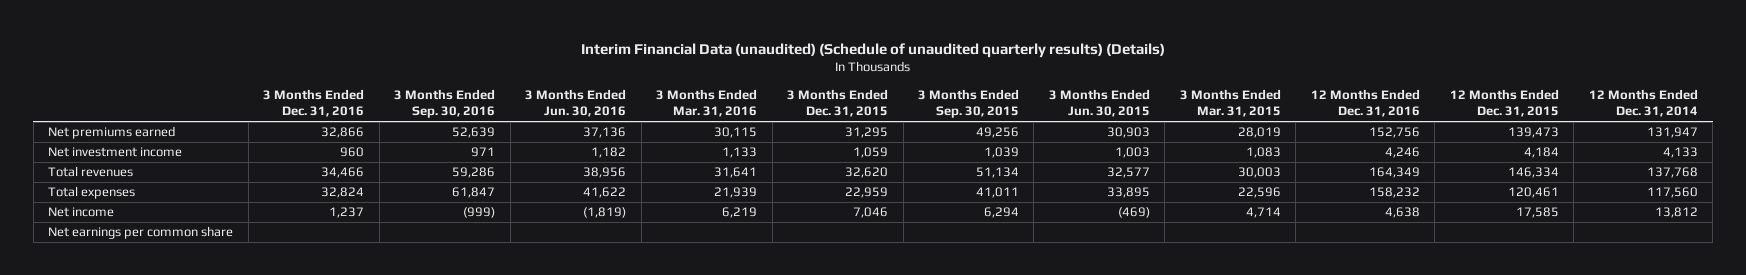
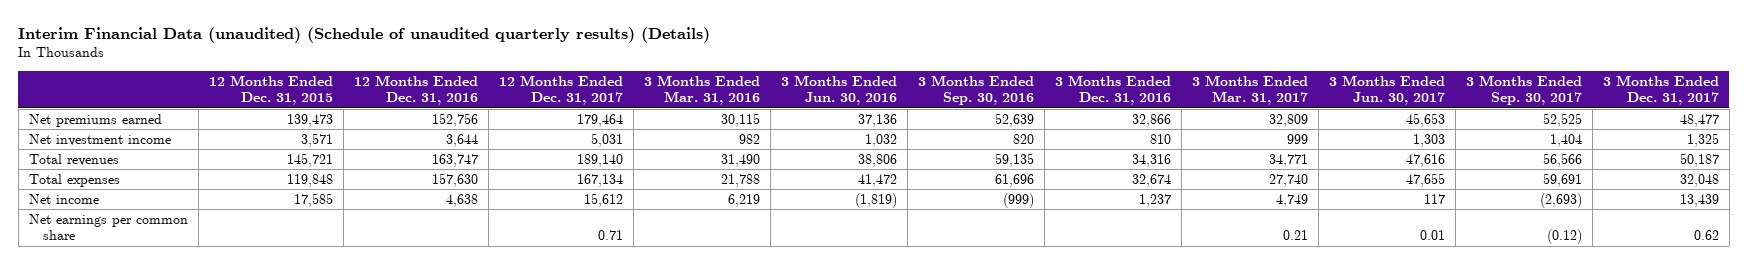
- | 3 Months Ended Dec. 31, 2016 | 3 Months Ended Sep. 30, 2016 | 3 Months Ended Jun. 30, 2016 | 3 Months Ended Mar. 31, 2016 | 3 Months Ended Dec. 31, 2015 | 3 Months Ended Sep. 30, 2015 | 3 Months Ended Jun. 30, 2015 | 3 Months Ended Mar. 31, 2015 | 12 Months Ended Dec. 31, 2016 | 12 Months Ended Dec. 31, 2015 | 12 Months Ended Dec. 31, 2014
+ | 12 Months Ended Dec. 31, 2015 | 12 Months Ended Dec. 31, 2016 | 12 Months Ended Dec. 31, 2017 | 3 Months Ended Mar. 31, 2016 | 3 Months Ended Jun. 30, 2016 | 3 Months Ended Sep. 30, 2016 | 3 Months Ended Dec. 31, 2016 | 3 Months Ended Mar. 31, 2017 | 3 Months Ended Jun. 30, 2017 | 3 Months Ended Sep. 30, 2017 | 3 Months Ended Dec. 31, 2017
- Net investment income | 960 | 971 | 1,182 | 1,133 | 1,059 | 1,039 | 1,003 | 1,083 | 4,246 | 4,184 | 4,133
- Total revenues | 34,466 | 59,286 | 38,956 | 31,641 | 32,620 | 51,134 | 32,577 | 30,003 | 164,349 | 146,334 | 137,768
- Total expenses | 32,824 | 61,847 | 41,622 | 21,939 | 22,959 | 41,011 | 33,895 | 22,596 | 158,232 | 120,461 | 117,560
+ Net investment income | 3,571 | 3,644 | 5,031 | 982 | 1,032 | 820 | 810 | 999 | 1,303 | 1,404 | 1,325
+ Total revenues | 145,721 | 163,747 | 189,140 | 31,490 | 38,806 | 59,135 | 34,316 | 34,771 | 47,616 | 56,566 | 50,187
+ Total expenses | 119,848 | 157,630 | 167,134 | 21,788 | 41,472 | 61,696 | 32,674 | 27,740 | 47,655 | 59,691 | 32,048

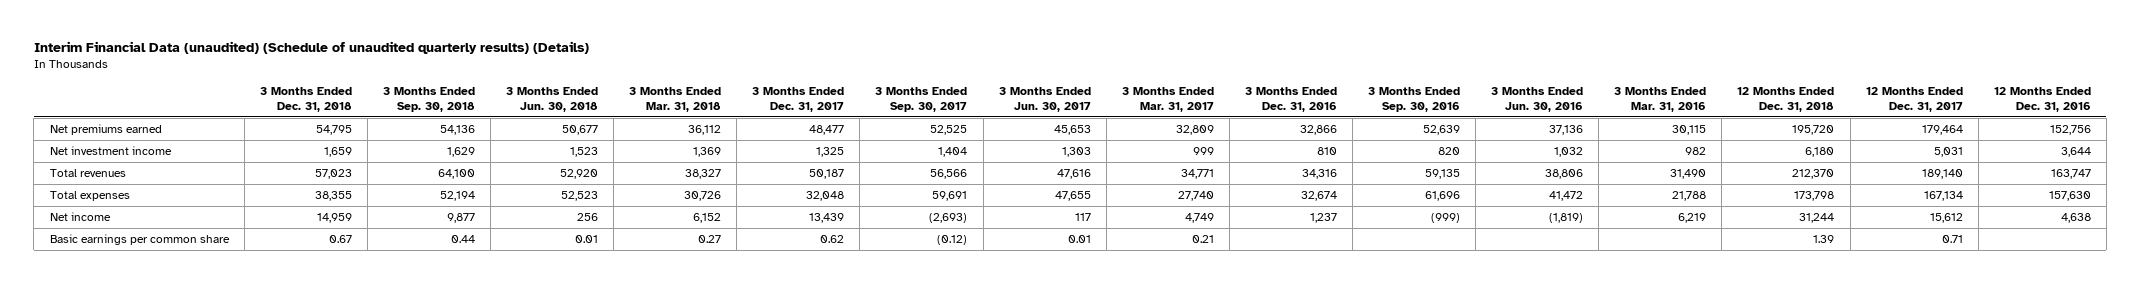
- | 12 Months Ended Dec. 31, 2015 | 12 Months Ended Dec. 31, 2016 | 12 Months Ended Dec. 31, 2017 | 3 Months Ended Mar. 31, 2016 | 3 Months Ended Jun. 30, 2016 | 3 Months Ended Sep. 30, 2016 | 3 Months Ended Dec. 31, 2016 | 3 Months Ended Mar. 31, 2017 | 3 Months Ended Jun. 30, 2017 | 3 Months Ended Sep. 30, 2017 | 3 Months Ended Dec. 31, 2017
+ | 3 Months Ended Dec. 31, 2018 | 3 Months Ended Sep. 30, 2018 | 3 Months Ended Jun. 30, 2018 | 3 Months Ended Mar. 31, 2018 | 3 Months Ended Dec. 31, 2017 | 3 Months Ended Sep. 30, 2017 | 3 Months Ended Jun. 30, 2017 | 3 Months Ended Mar. 31, 2017 | 3 Months Ended Dec. 31, 2016 | 3 Months Ended Sep. 30, 2016 | 3 Months Ended Jun. 30, 2016 | 3 Months Ended Mar. 31, 2016 | 12 Months Ended Dec. 31, 2018 | 12 Months Ended Dec. 31, 2017 | 12 Months Ended Dec. 31, 2016
- Net earnings per common share | | | 0.71 | | | | | 0.21 | 0.01 | (0.12) | 0.62
+ Basic earnings per common share | 0.67 | 0.44 | 0.01 | 0.27 | 0.62 | (0.12) | 0.01 | 0.21 | | | | | 1.39 | 0.71 |

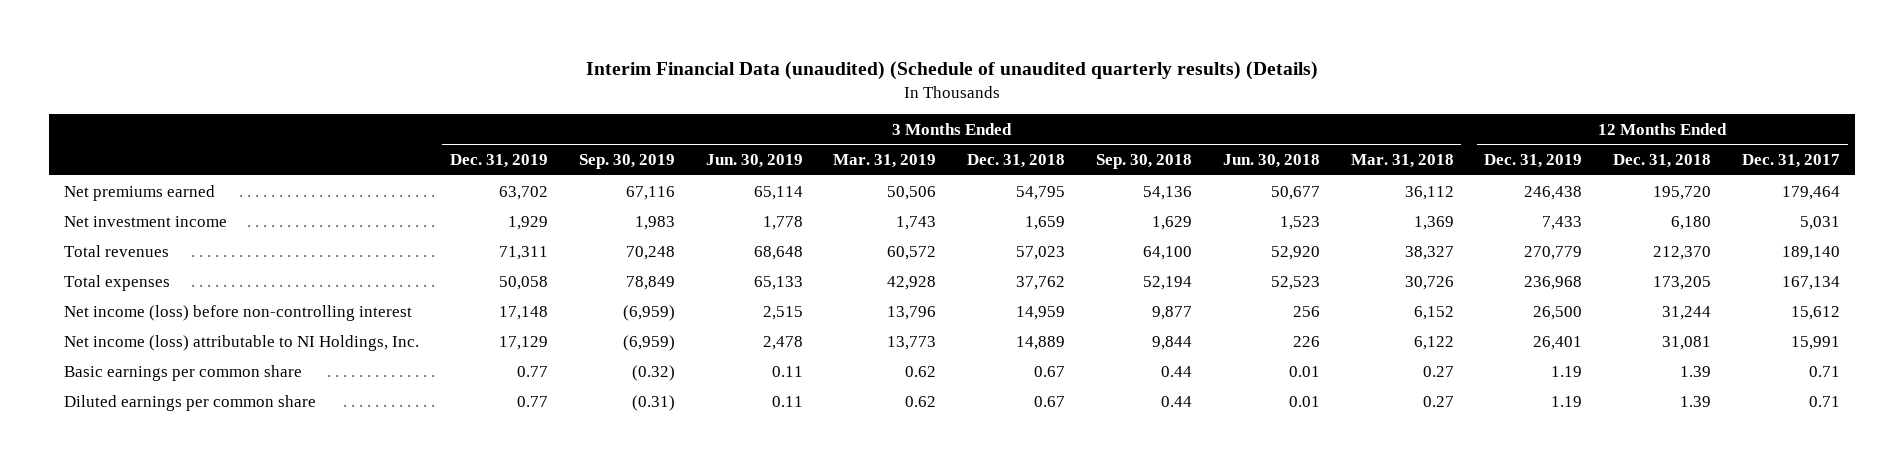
- | 3 Months Ended Dec. 31, 2018 | 3 Months Ended Sep. 30, 2018 | 3 Months Ended Jun. 30, 2018 | 3 Months Ended Mar. 31, 2018 | 3 Months Ended Dec. 31, 2017 | 3 Months Ended Sep. 30, 2017 | 3 Months Ended Jun. 30, 2017 | 3 Months Ended Mar. 31, 2017 | 3 Months Ended Dec. 31, 2016 | 3 Months Ended Sep. 30, 2016 | 3 Months Ended Jun. 30, 2016 | 3 Months Ended Mar. 31, 2016 | 12 Months Ended Dec. 31, 2018 | 12 Months Ended Dec. 31, 2017 | 12 Months Ended Dec. 31, 2016
+ | 3 Months Ended Dec. 31, 2019 | 3 Months Ended Sep. 30, 2019 | 3 Months Ended Jun. 30, 2019 | 3 Months Ended Mar. 31, 2019 | 3 Months Ended Dec. 31, 2018 | 3 Months Ended Sep. 30, 2018 | 3 Months Ended Jun. 30, 2018 | 3 Months Ended Mar. 31, 2018 | 12 Months Ended Dec. 31, 2019 | 12 Months Ended Dec. 31, 2018 | 12 Months Ended Dec. 31, 2017
- Total expenses | 38,355 | 52,194 | 52,523 | 30,726 | 32,048 | 59,691 | 47,655 | 27,740 | 32,674 | 61,696 | 41,472 | 21,788 | 173,798 | 167,134 | 157,630
- Net income | 14,959 | 9,877 | 256 | 6,152 | 13,439 | (2,693) | 117 | 4,749 | 1,237 | (999) | (1,819) | 6,219 | 31,244 | 15,612 | 4,638
+ Total expenses | 50,058 | 78,849 | 65,133 | 42,928 | 37,762 | 52,194 | 52,523 | 30,726 | 236,968 | 173,205 | 167,134
+ Net income (loss) before non-controlling interest | 17,148 | (6,959) | 2,515 | 13,796 | 14,959 | 9,877 | 256 | 6,152 | 26,500 | 31,244 | 15,612
+ Net income (loss) attributable to NI Holdings, Inc. | 17,129 | (6,959) | 2,478 | 13,773 | 14,889 | 9,844 | 226 | 6,122 | 26,401 | 31,081 | 15,991
+ Diluted earnings per common share | 0.77 | (0.31) | 0.11 | 0.62 | 0.67 | 0.44 | 0.01 | 0.27 | 1.19 | 1.39 | 0.71

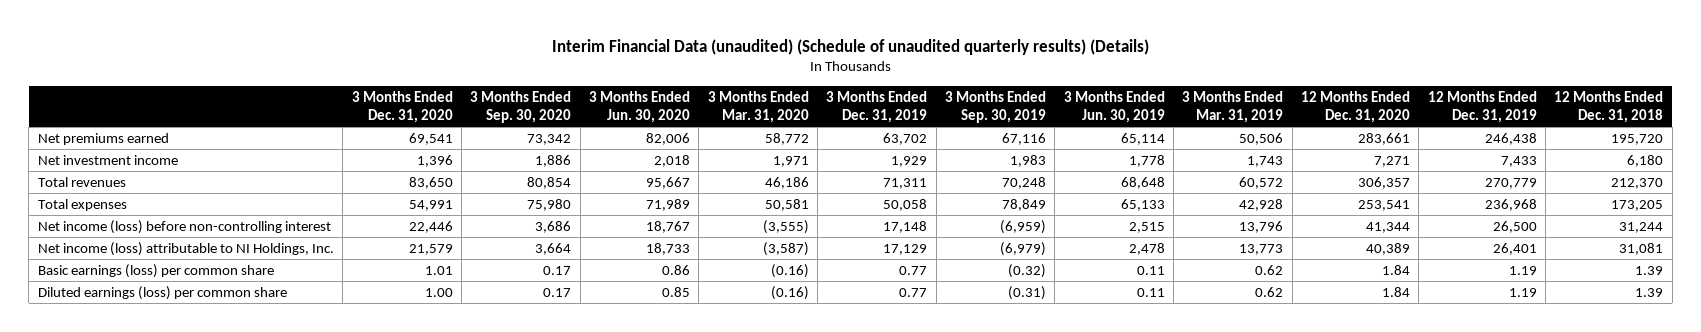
- | 3 Months Ended Dec. 31, 2019 | 3 Months Ended Sep. 30, 2019 | 3 Months Ended Jun. 30, 2019 | 3 Months Ended Mar. 31, 2019 | 3 Months Ended Dec. 31, 2018 | 3 Months Ended Sep. 30, 2018 | 3 Months Ended Jun. 30, 2018 | 3 Months Ended Mar. 31, 2018 | 12 Months Ended Dec. 31, 2019 | 12 Months Ended Dec. 31, 2018 | 12 Months Ended Dec. 31, 2017
+ | 3 Months Ended Dec. 31, 2020 | 3 Months Ended Sep. 30, 2020 | 3 Months Ended Jun. 30, 2020 | 3 Months Ended Mar. 31, 2020 | 3 Months Ended Dec. 31, 2019 | 3 Months Ended Sep. 30, 2019 | 3 Months Ended Jun. 30, 2019 | 3 Months Ended Mar. 31, 2019 | 12 Months Ended Dec. 31, 2020 | 12 Months Ended Dec. 31, 2019 | 12 Months Ended Dec. 31, 2018
- Net income (loss) attributable to NI Holdings, Inc. | 17,129 | (6,959) | 2,478 | 13,773 | 14,889 | 9,844 | 226 | 6,122 | 26,401 | 31,081 | 15,991
- Basic earnings per common share | 0.77 | (0.32) | 0.11 | 0.62 | 0.67 | 0.44 | 0.01 | 0.27 | 1.19 | 1.39 | 0.71
- Diluted earnings per common share | 0.77 | (0.31) | 0.11 | 0.62 | 0.67 | 0.44 | 0.01 | 0.27 | 1.19 | 1.39 | 0.71
+ Net income (loss) attributable to NI Holdings, Inc. | 21,579 | 3,664 | 18,733 | (3,587) | 17,129 | (6,979) | 2,478 | 13,773 | 40,389 | 26,401 | 31,081
+ Basic earnings (loss) per common share | 1.01 | 0.17 | 0.86 | (0.16) | 0.77 | (0.32) | 0.11 | 0.62 | 1.84 | 1.19 | 1.39
+ Diluted earnings (loss) per common share | 1.00 | 0.17 | 0.85 | (0.16) | 0.77 | (0.31) | 0.11 | 0.62 | 1.84 | 1.19 | 1.39

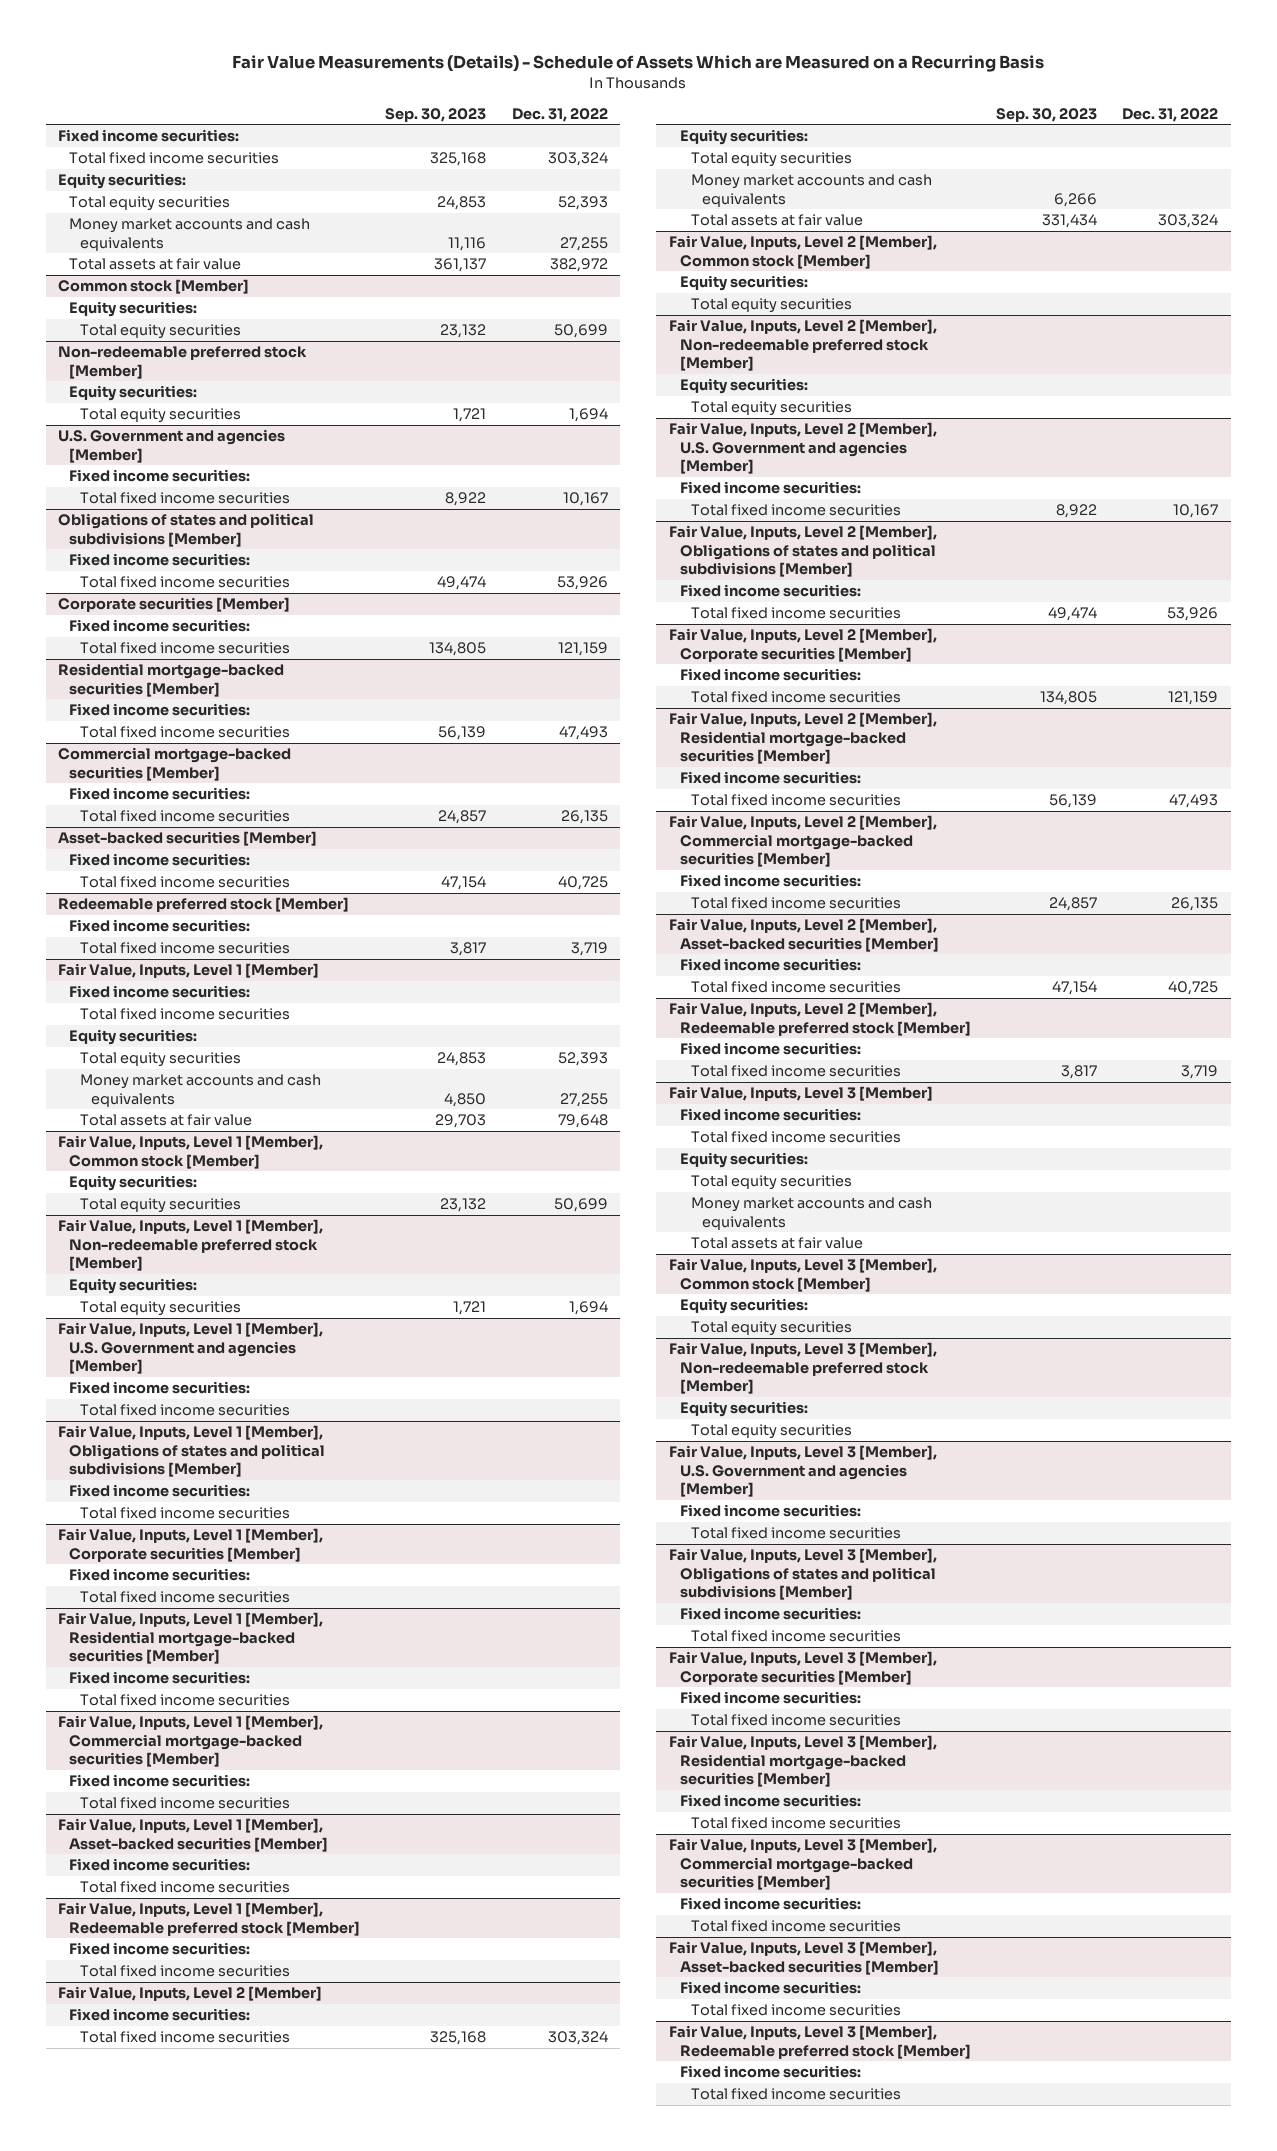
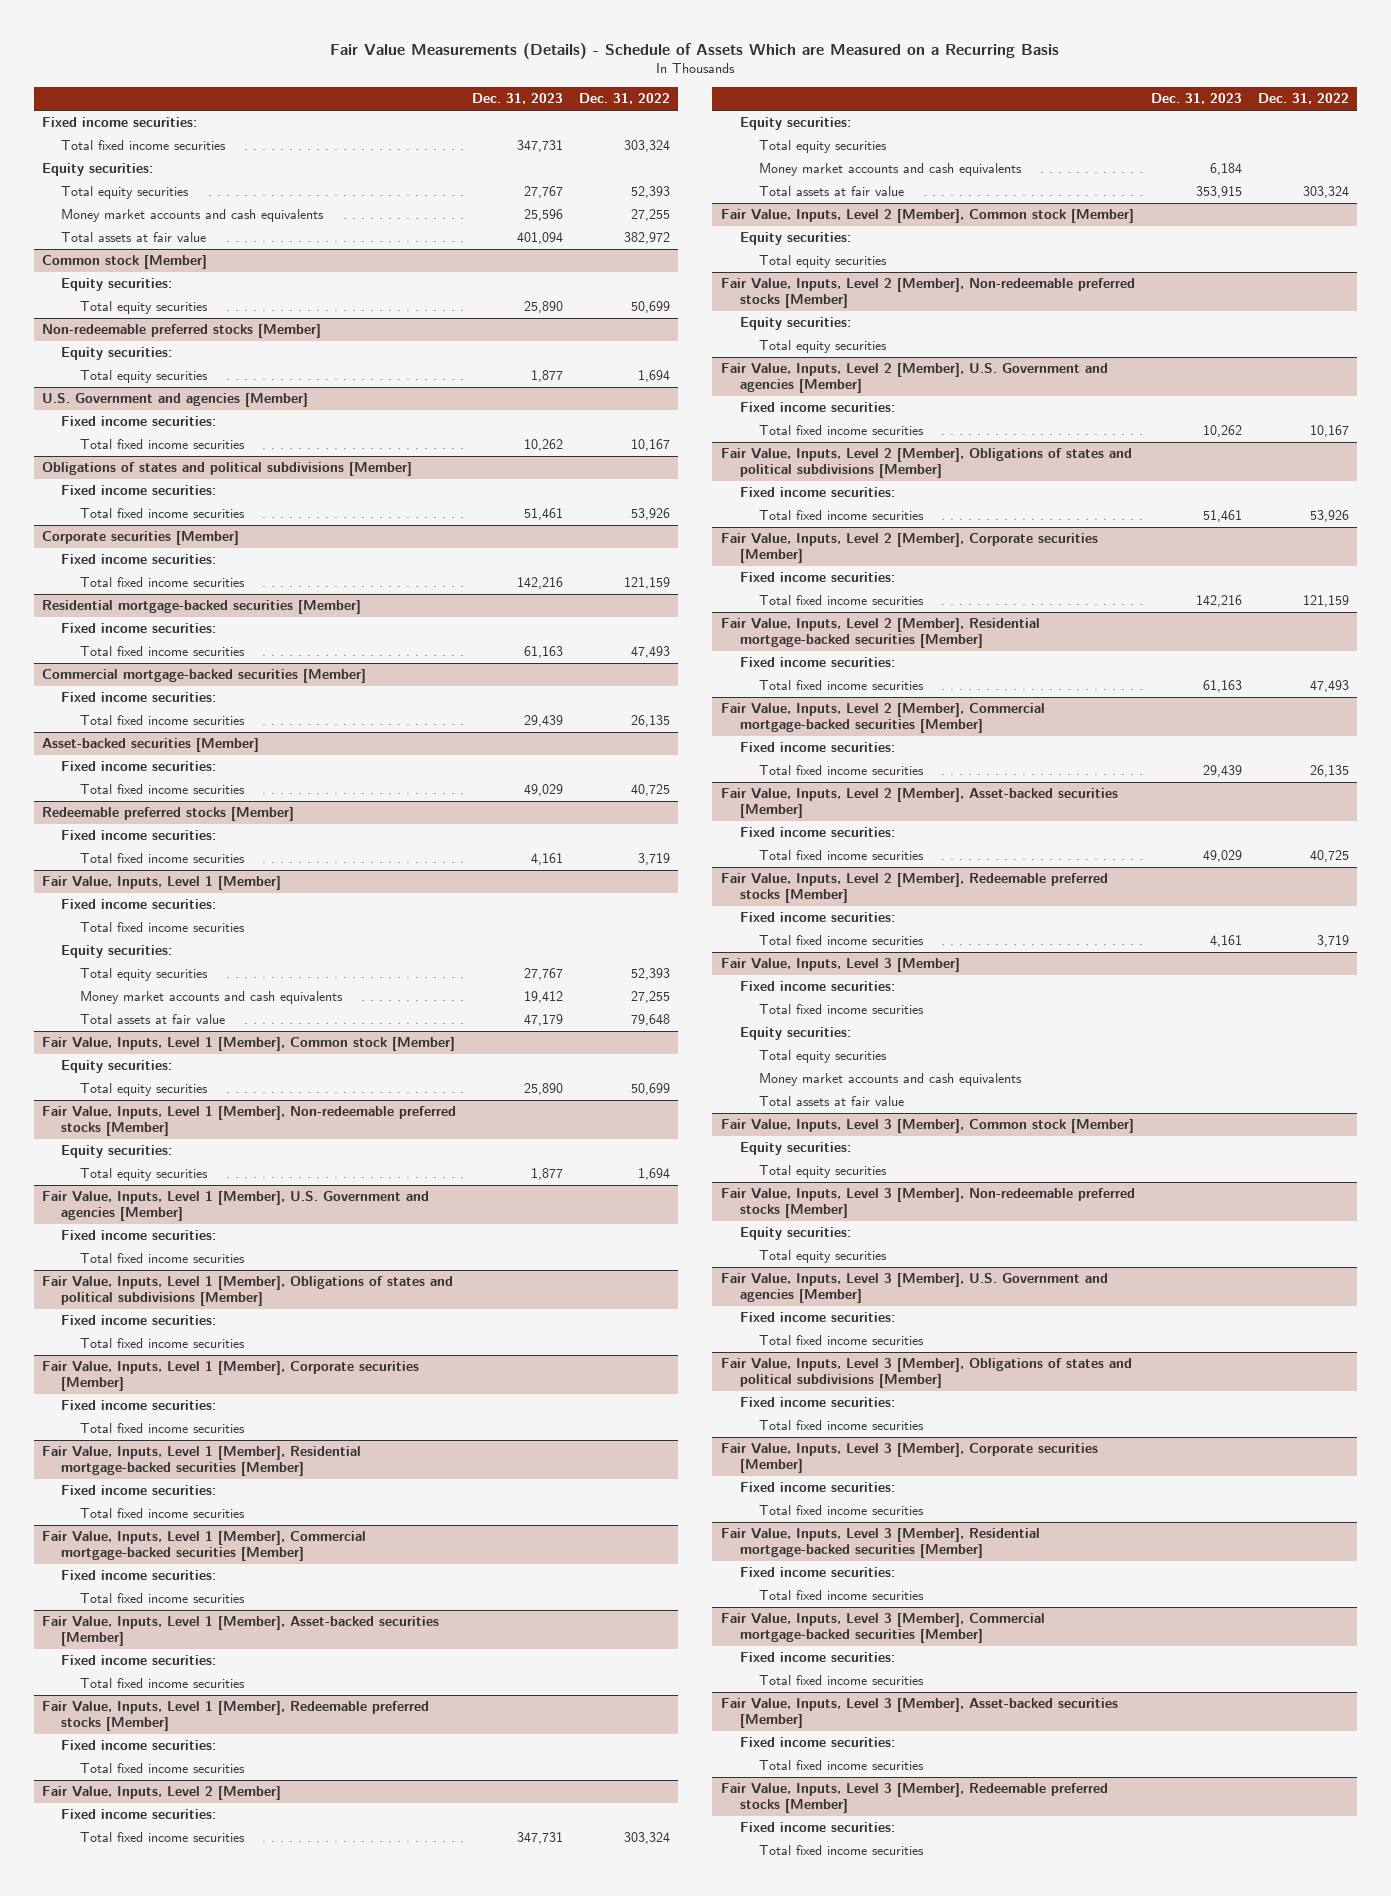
- | Sep. 30, 2023 | Dec. 31, 2022
+ | Dec. 31, 2023 | Dec. 31, 2022
- Non-redeemable preferred stock [Member]
+ Non-redeemable preferred stocks [Member]
- Redeemable preferred stock [Member]
+ Redeemable preferred stocks [Member]
- Fair Value, Inputs, Level 1 [Member], Non-redeemable preferred stock [Member]
+ Fair Value, Inputs, Level 1 [Member], Non-redeemable preferred stocks [Member]
- Fair Value, Inputs, Level 1 [Member], Redeemable preferred stock [Member]
+ Fair Value, Inputs, Level 1 [Member], Redeemable preferred stocks [Member]
- Fair Value, Inputs, Level 2 [Member], Non-redeemable preferred stock [Member]
+ Fair Value, Inputs, Level 2 [Member], Non-redeemable preferred stocks [Member]
- Fair Value, Inputs, Level 2 [Member], Redeemable preferred stock [Member]
+ Fair Value, Inputs, Level 2 [Member], Redeemable preferred stocks [Member]
- Fair Value, Inputs, Level 3 [Member], Non-redeemable preferred stock [Member]
+ Fair Value, Inputs, Level 3 [Member], Non-redeemable preferred stocks [Member]
- Fair Value, Inputs, Level 3 [Member], Redeemable preferred stock [Member]
+ Fair Value, Inputs, Level 3 [Member], Redeemable preferred stocks [Member]

